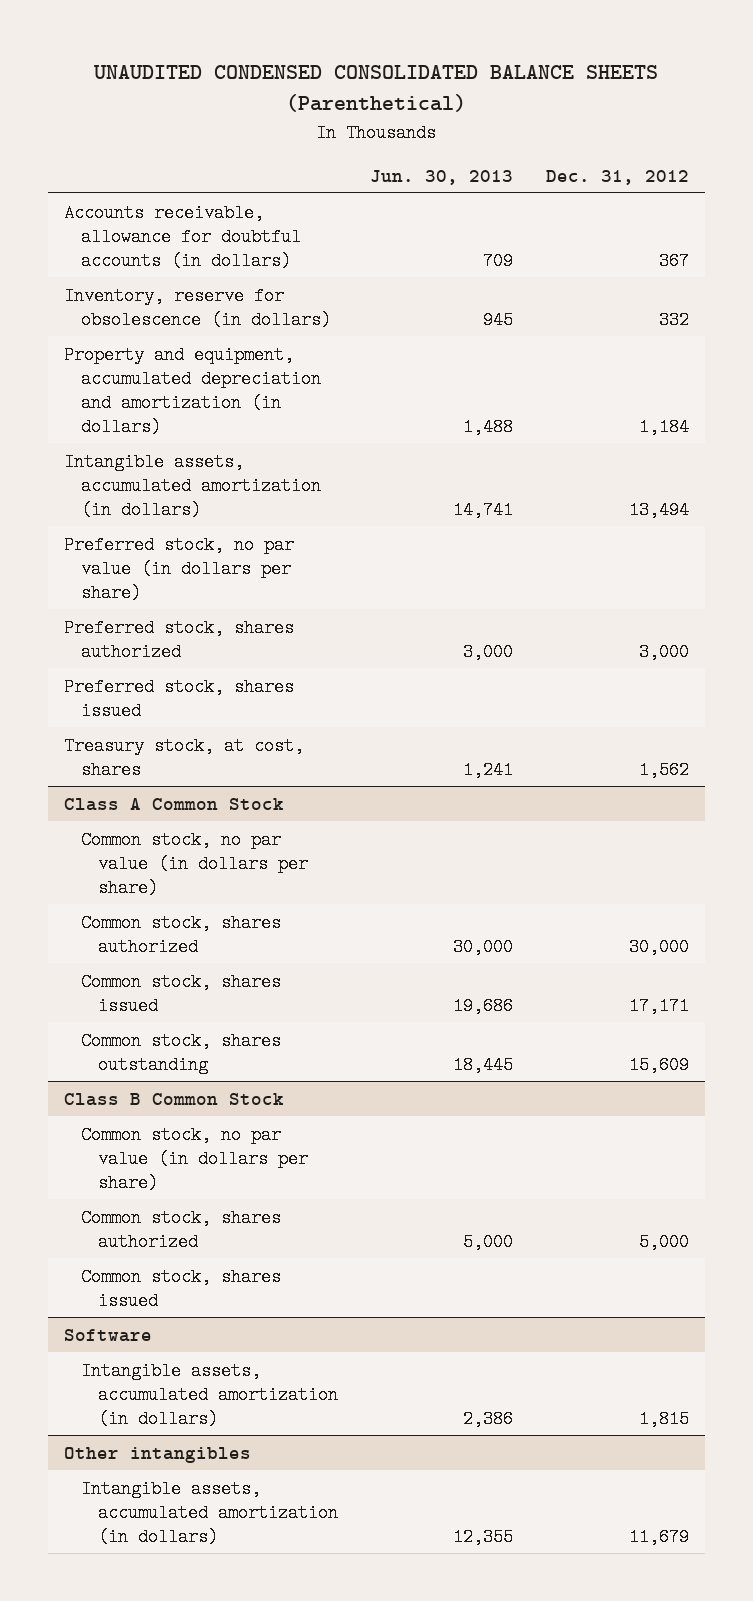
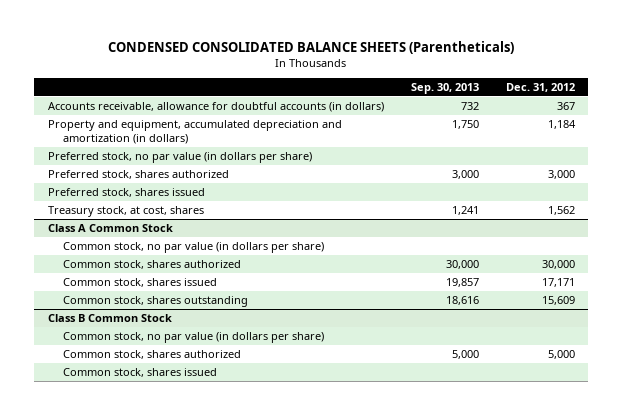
- UNAUDITED CONDENSED CONSOLIDATED BALANCE SHEETS (Parenthetical)
+ CONDENSED CONSOLIDATED BALANCE SHEETS (Parentheticals)
- | Jun. 30, 2013 | Dec. 31, 2012
+ | Sep. 30, 2013 | Dec. 31, 2012
- Inventory, reserve for obsolescence (in dollars) | 945 | 332
- Intangible assets, accumulated amortization (in dollars) | 14,741 | 13,494
- Software
- Intangible assets, accumulated amortization (in dollars) | 2,386 | 1,815
- Other intangibles
- Intangible assets, accumulated amortization (in dollars) | 12,355 | 11,679

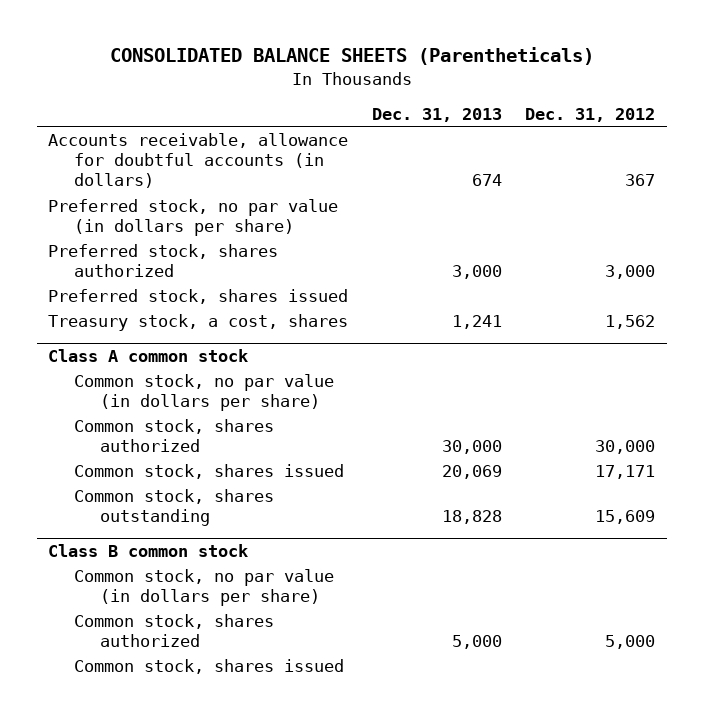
- CONDENSED CONSOLIDATED BALANCE SHEETS (Parentheticals)
+ CONSOLIDATED BALANCE SHEETS (Parentheticals)
- | Sep. 30, 2013 | Dec. 31, 2012
+ | Dec. 31, 2013 | Dec. 31, 2012
- Property and equipment, accumulated depreciation and amortization (in dollars) | 1,750 | 1,184
- Treasury stock, at cost, shares | 1,241 | 1,562
- Class A Common Stock
+ Treasury stock, a cost, shares | 1,241 | 1,562
+ Class A common stock
- Class B Common Stock
+ Class B common stock

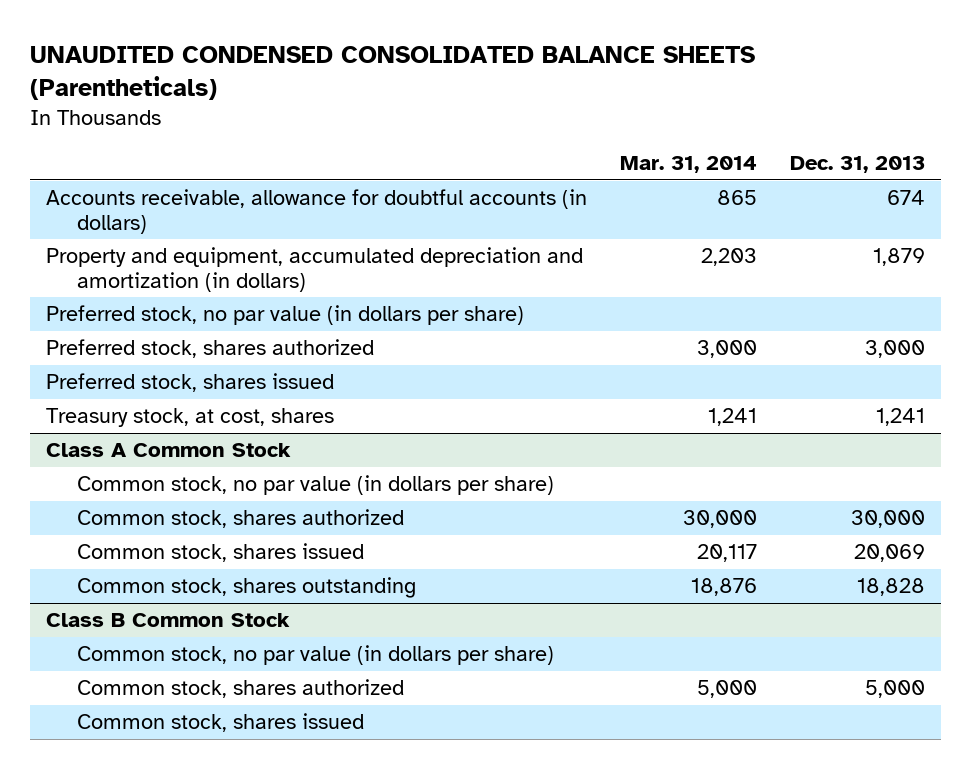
- CONSOLIDATED BALANCE SHEETS (Parentheticals)
+ UNAUDITED CONDENSED CONSOLIDATED BALANCE SHEETS (Parentheticals)
- | Dec. 31, 2013 | Dec. 31, 2012
+ | Mar. 31, 2014 | Dec. 31, 2013
+ Property and equipment, accumulated depreciation and amortization (in dollars) | 2,203 | 1,879
- Treasury stock, a cost, shares | 1,241 | 1,562
- Class A common stock
+ Treasury stock, at cost, shares | 1,241 | 1,241
+ Class A Common Stock
- Class B common stock
+ Class B Common Stock

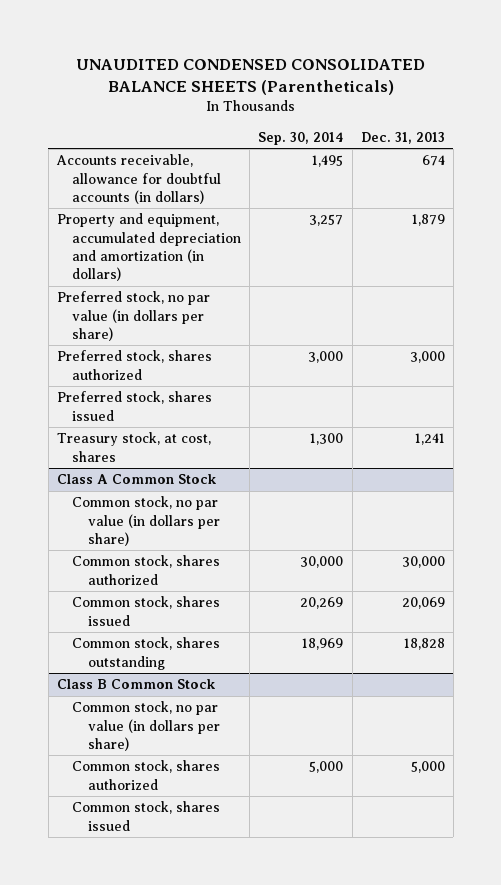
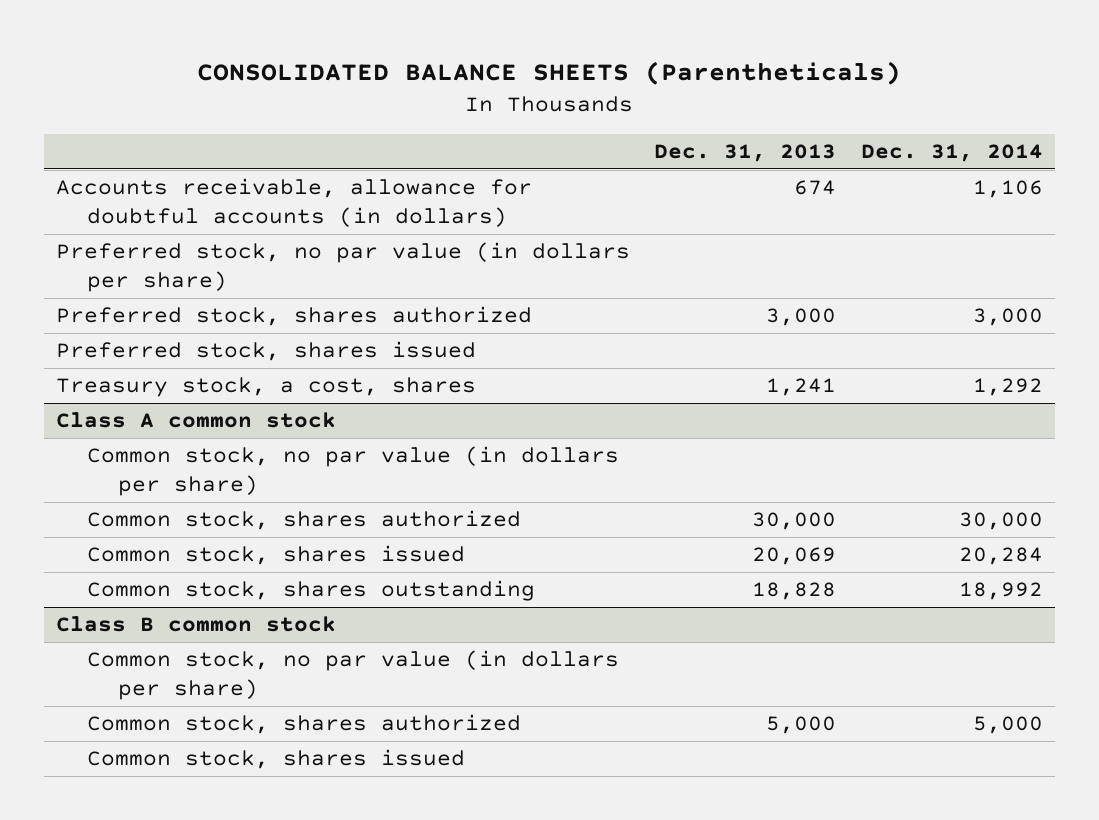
- UNAUDITED CONDENSED CONSOLIDATED BALANCE SHEETS (Parentheticals)
+ CONSOLIDATED BALANCE SHEETS (Parentheticals)
- | Sep. 30, 2014 | Dec. 31, 2013
+ | Dec. 31, 2013 | Dec. 31, 2014
- Property and equipment, accumulated depreciation and amortization (in dollars) | 3,257 | 1,879
- Treasury stock, at cost, shares | 1,300 | 1,241
- Class A Common Stock
+ Treasury stock, a cost, shares | 1,241 | 1,292
+ Class A common stock
- Class B Common Stock
+ Class B common stock

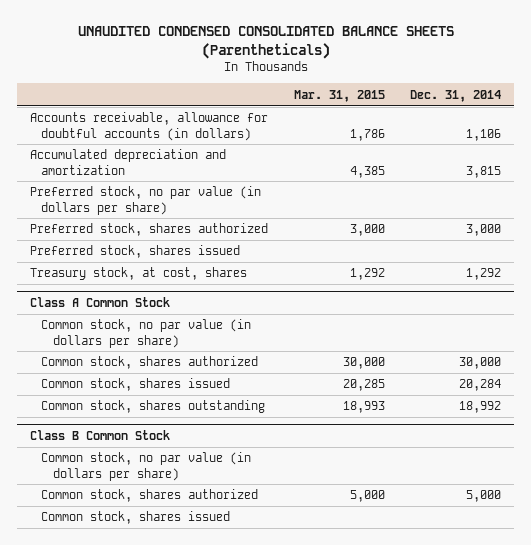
- CONSOLIDATED BALANCE SHEETS (Parentheticals)
+ UNAUDITED CONDENSED CONSOLIDATED BALANCE SHEETS (Parentheticals)
- | Dec. 31, 2013 | Dec. 31, 2014
+ | Mar. 31, 2015 | Dec. 31, 2014
+ Accumulated depreciation and amortization | 4,385 | 3,815
- Treasury stock, a cost, shares | 1,241 | 1,292
- Class A common stock
+ Treasury stock, at cost, shares | 1,292 | 1,292
+ Class A Common Stock
- Class B common stock
+ Class B Common Stock

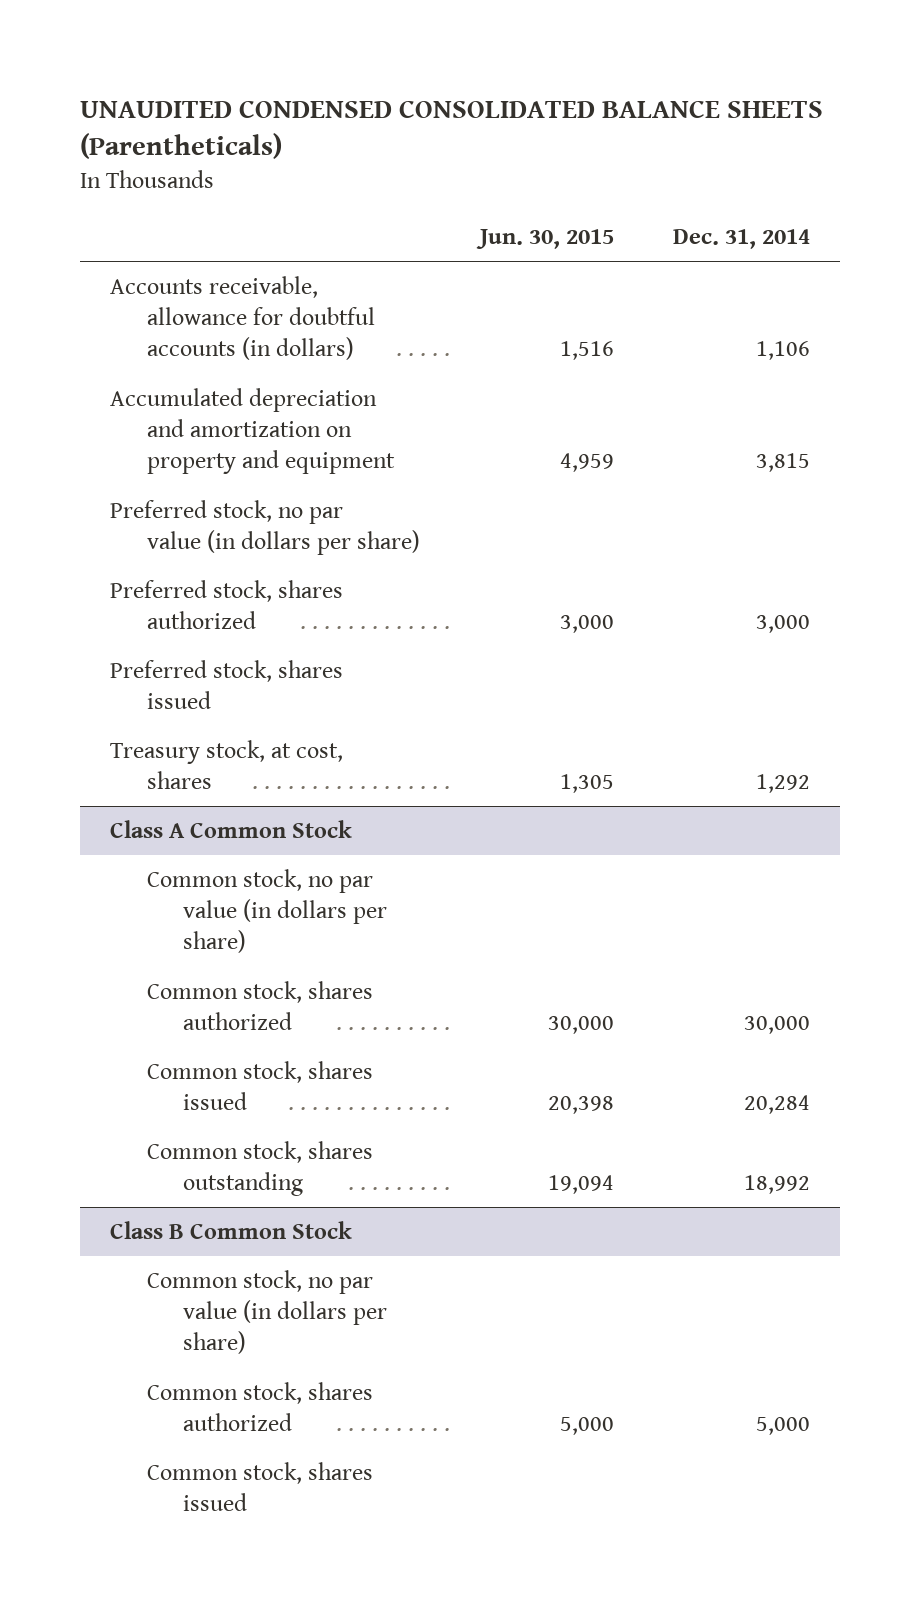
- | Mar. 31, 2015 | Dec. 31, 2014
+ | Jun. 30, 2015 | Dec. 31, 2014
- Accumulated depreciation and amortization | 4,385 | 3,815
+ Accumulated depreciation and amortization on property and equipment | 4,959 | 3,815

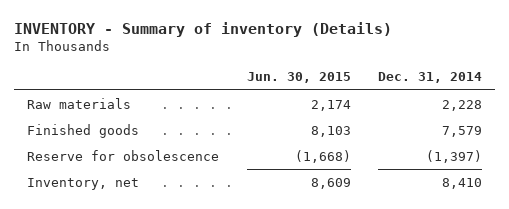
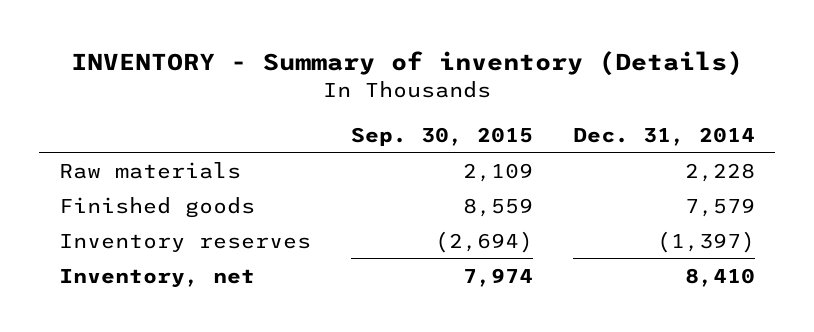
- | Jun. 30, 2015 | Dec. 31, 2014
+ | Sep. 30, 2015 | Dec. 31, 2014
- Reserve for obsolescence | (1,668) | (1,397)
+ Inventory reserves | (2,694) | (1,397)

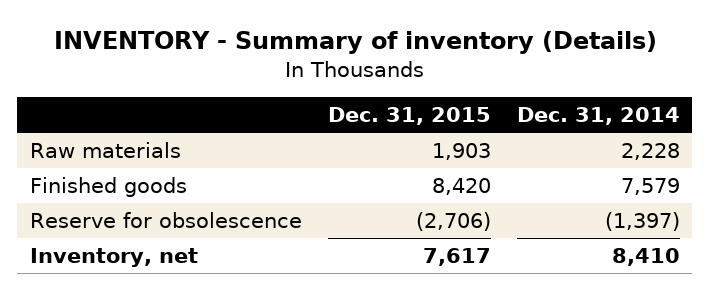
- | Sep. 30, 2015 | Dec. 31, 2014
+ | Dec. 31, 2015 | Dec. 31, 2014
- Inventory reserves | (2,694) | (1,397)
+ Reserve for obsolescence | (2,706) | (1,397)

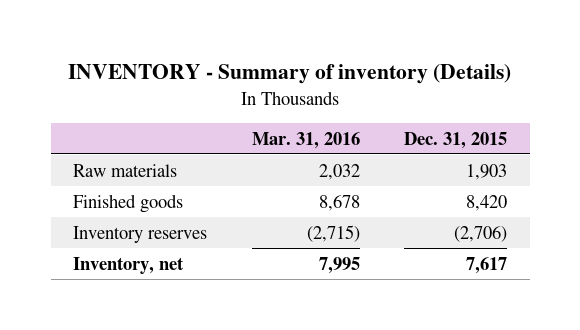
- | Dec. 31, 2015 | Dec. 31, 2014
+ | Mar. 31, 2016 | Dec. 31, 2015
- Reserve for obsolescence | (2,706) | (1,397)
+ Inventory reserves | (2,715) | (2,706)

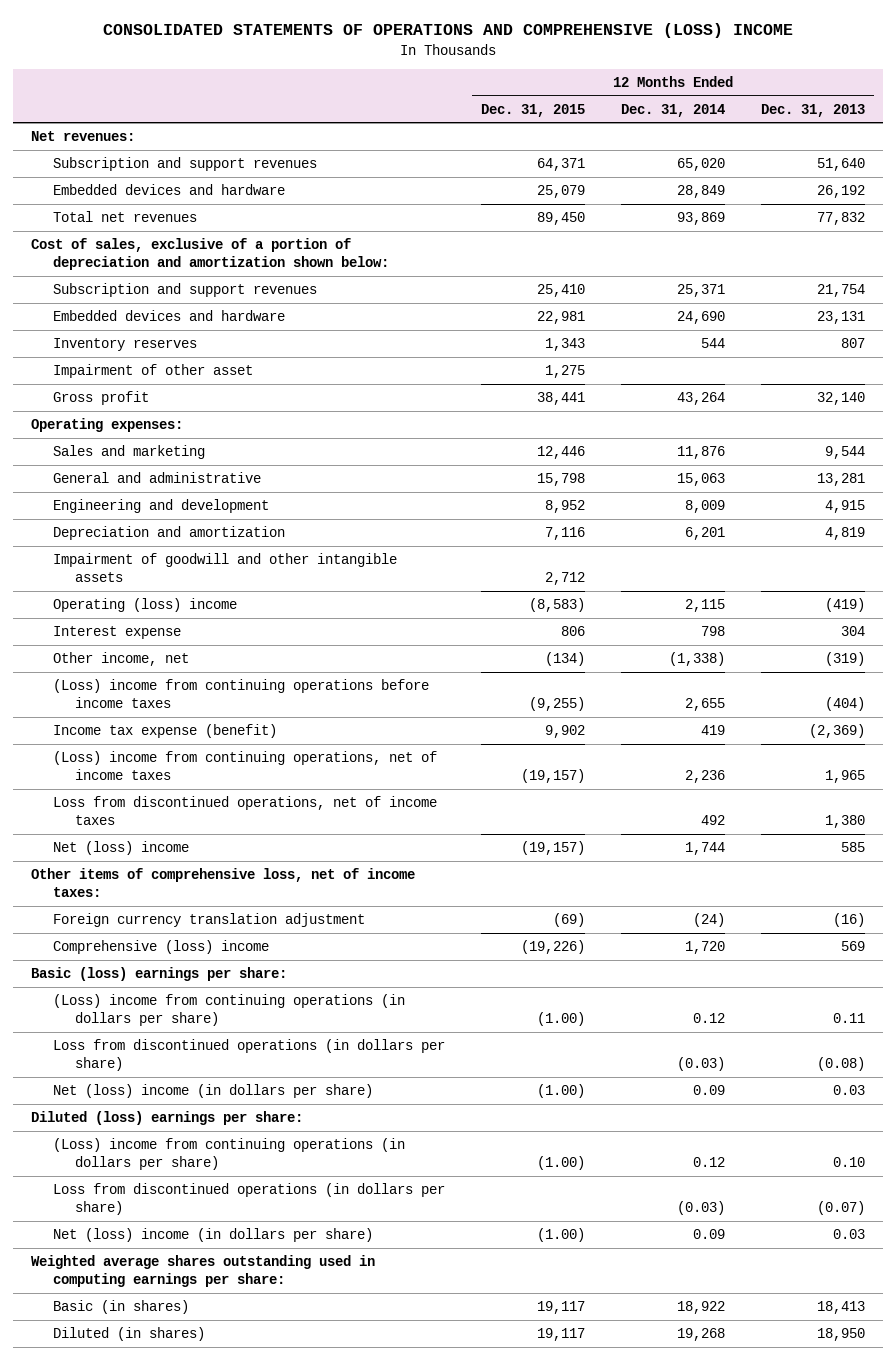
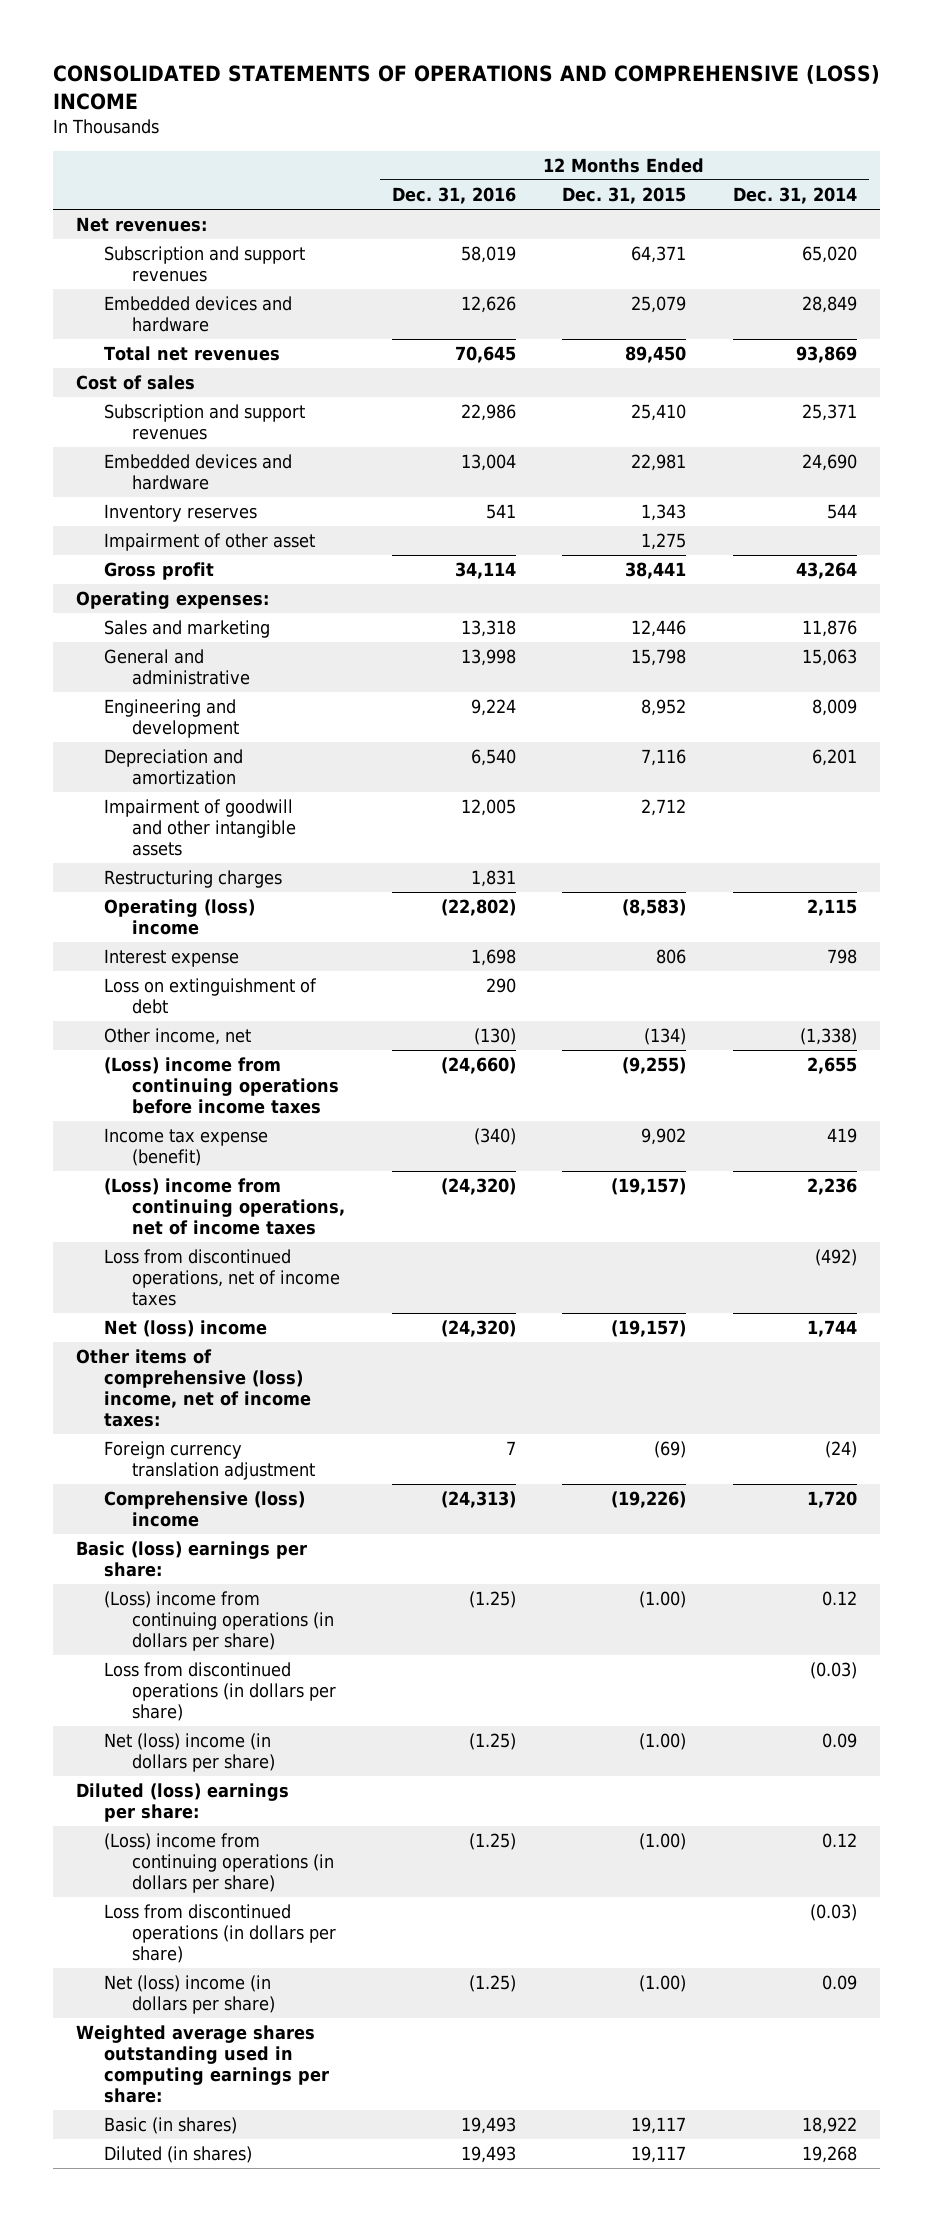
- | 12 Months Ended Dec. 31, 2015 | 12 Months Ended Dec. 31, 2014 | 12 Months Ended Dec. 31, 2013
+ | 12 Months Ended Dec. 31, 2016 | 12 Months Ended Dec. 31, 2015 | 12 Months Ended Dec. 31, 2014
- Cost of sales, exclusive of a portion of depreciation and amortization shown below:
+ Cost of sales
+ Restructuring charges | 1,831 | |
+ Loss on extinguishment of debt | 290 | |
- Loss from discontinued operations, net of income taxes | | 492 | 1,380
+ Loss from discontinued operations, net of income taxes | | | (492)
- Other items of comprehensive loss, net of income taxes:
+ Other items of comprehensive (loss) income, net of income taxes:

